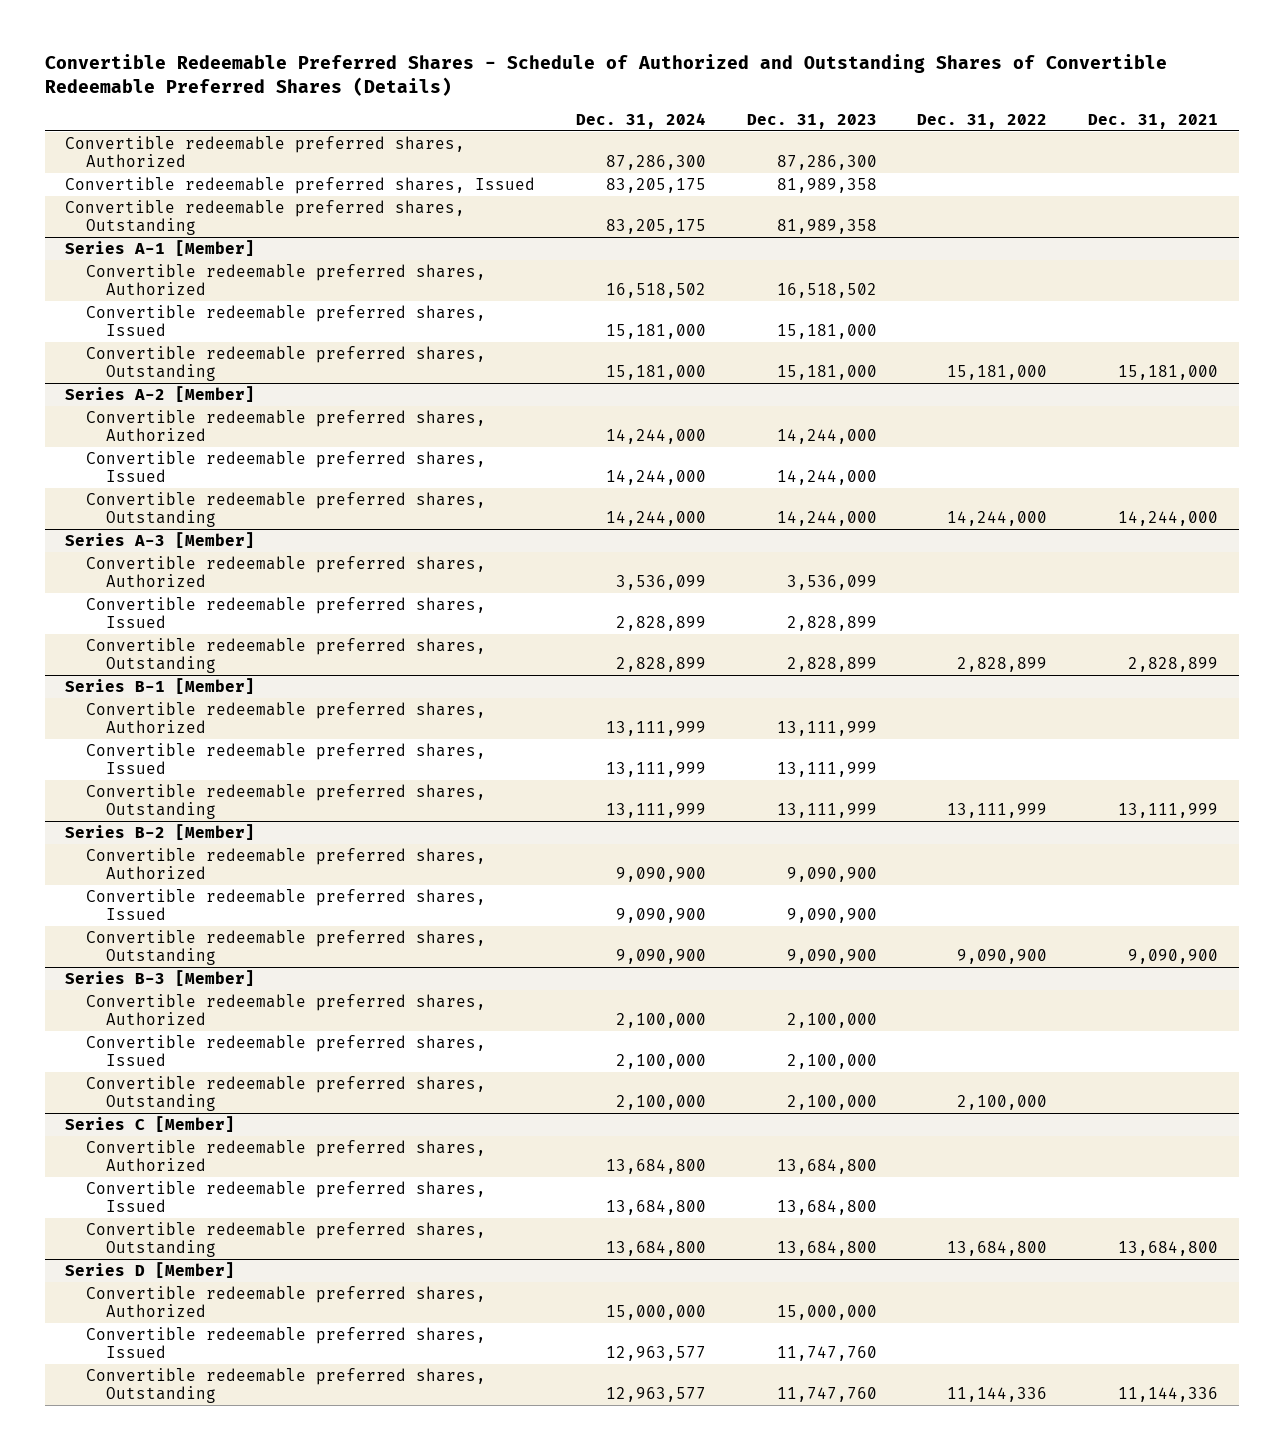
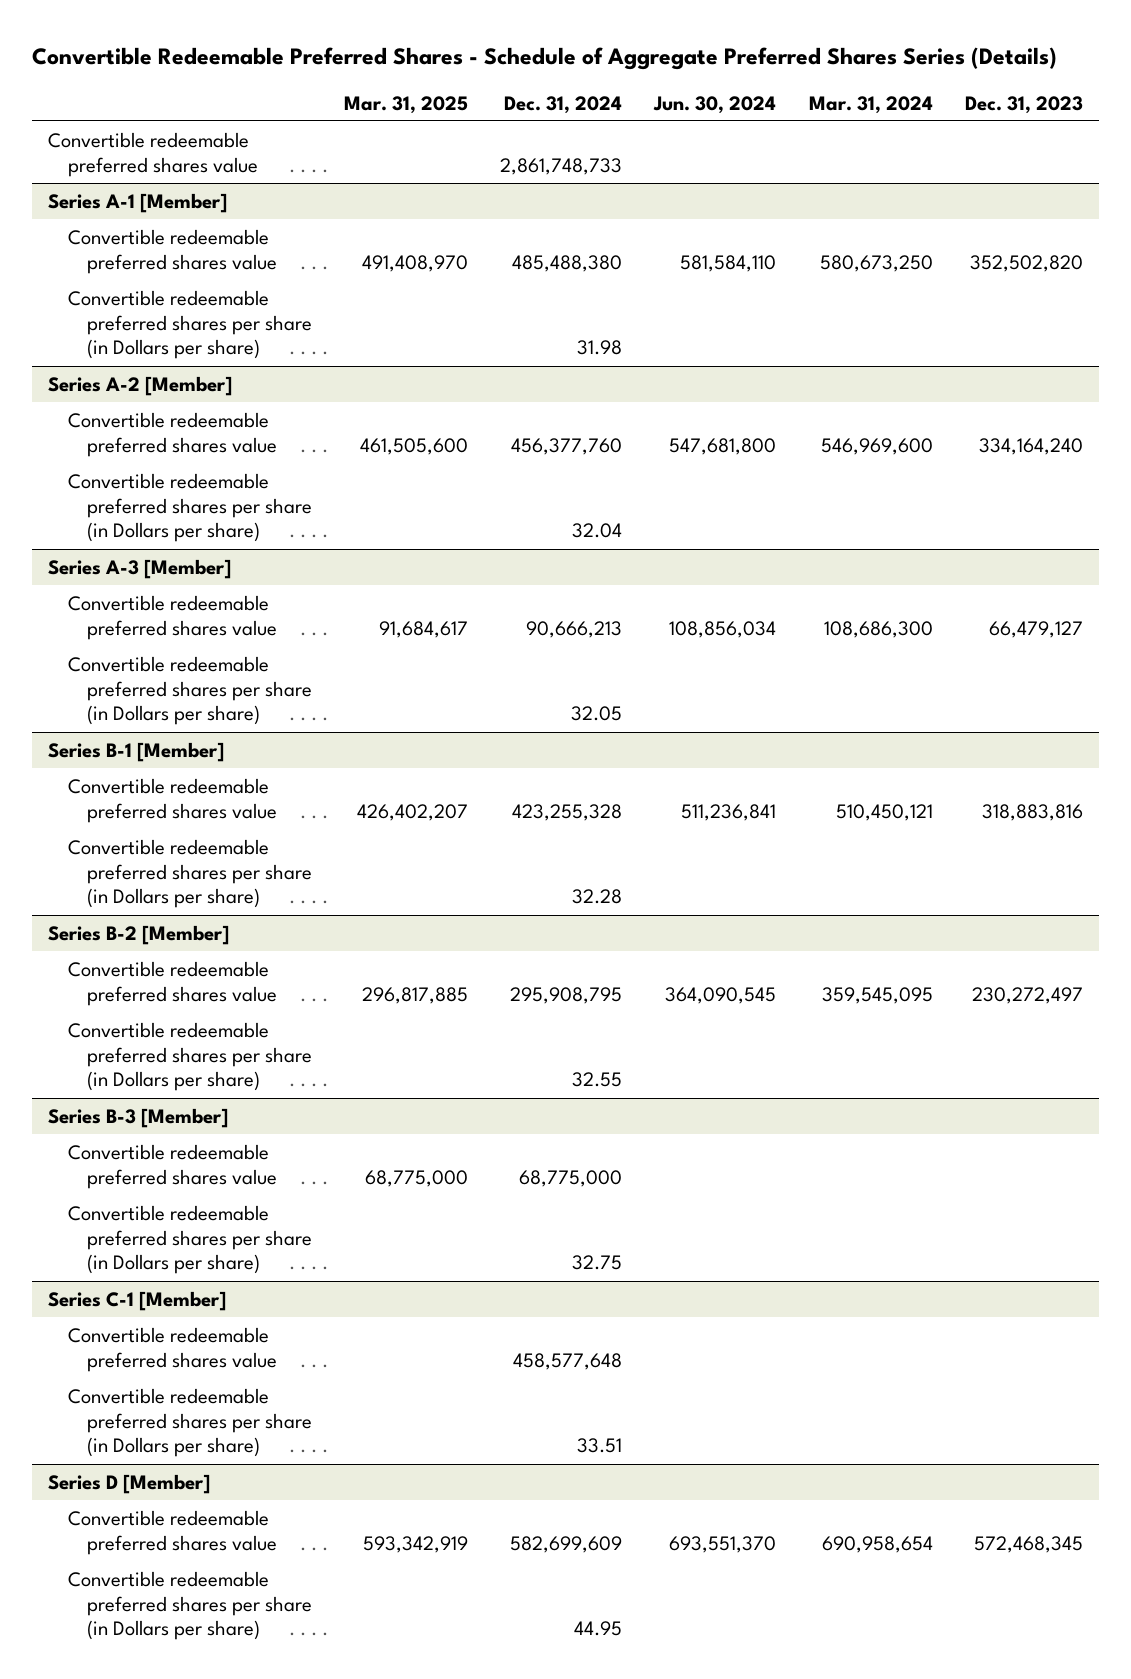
- Convertible Redeemable Preferred Shares - Schedule of Authorized and Outstanding Shares of Convertible Redeemable Preferred Shares (Details)
+ Convertible Redeemable Preferred Shares - Schedule of Aggregate Preferred Shares Series (Details)
- | Dec. 31, 2024 | Dec. 31, 2023 | Dec. 31, 2022 | Dec. 31, 2021
+ | Mar. 31, 2025 | Dec. 31, 2024 | Jun. 30, 2024 | Mar. 31, 2024 | Dec. 31, 2023
- Convertible redeemable preferred shares, Authorized | 87,286,300 | 87,286,300 | |
- Convertible redeemable preferred shares, Issued | 83,205,175 | 81,989,358 | |
- Convertible redeemable preferred shares, Outstanding | 83,205,175 | 81,989,358 | |
+ Convertible redeemable preferred shares value | | 2,861,748,733 | | |
@ Series A-1 [Member]
- Convertible redeemable preferred shares, Authorized | 16,518,502 | 16,518,502 | |
- Convertible redeemable preferred shares, Issued | 15,181,000 | 15,181,000 | |
- Convertible redeemable preferred shares, Outstanding | 15,181,000 | 15,181,000 | 15,181,000 | 15,181,000
+ Convertible redeemable preferred shares value | 491,408,970 | 485,488,380 | 581,584,110 | 580,673,250 | 352,502,820
+ Convertible redeemable preferred shares per share (in Dollars per share) | | 31.98 | | |
@ Series A-2 [Member]
- Convertible redeemable preferred shares, Authorized | 14,244,000 | 14,244,000 | |
- Convertible redeemable preferred shares, Issued | 14,244,000 | 14,244,000 | |
- Convertible redeemable preferred shares, Outstanding | 14,244,000 | 14,244,000 | 14,244,000 | 14,244,000
+ Convertible redeemable preferred shares value | 461,505,600 | 456,377,760 | 547,681,800 | 546,969,600 | 334,164,240
+ Convertible redeemable preferred shares per share (in Dollars per share) | | 32.04 | | |
@ Series A-3 [Member]
- Convertible redeemable preferred shares, Authorized | 3,536,099 | 3,536,099 | |
- Convertible redeemable preferred shares, Issued | 2,828,899 | 2,828,899 | |
- Convertible redeemable preferred shares, Outstanding | 2,828,899 | 2,828,899 | 2,828,899 | 2,828,899
+ Convertible redeemable preferred shares value | 91,684,617 | 90,666,213 | 108,856,034 | 108,686,300 | 66,479,127
+ Convertible redeemable preferred shares per share (in Dollars per share) | | 32.05 | | |
@ Series B-1 [Member]
- Convertible redeemable preferred shares, Authorized | 13,111,999 | 13,111,999 | |
- Convertible redeemable preferred shares, Issued | 13,111,999 | 13,111,999 | |
- Convertible redeemable preferred shares, Outstanding | 13,111,999 | 13,111,999 | 13,111,999 | 13,111,999
+ Convertible redeemable preferred shares value | 426,402,207 | 423,255,328 | 511,236,841 | 510,450,121 | 318,883,816
+ Convertible redeemable preferred shares per share (in Dollars per share) | | 32.28 | | |
@ Series B-2 [Member]
- Convertible redeemable preferred shares, Authorized | 9,090,900 | 9,090,900 | |
- Convertible redeemable preferred shares, Issued | 9,090,900 | 9,090,900 | |
- Convertible redeemable preferred shares, Outstanding | 9,090,900 | 9,090,900 | 9,090,900 | 9,090,900
+ Convertible redeemable preferred shares value | 296,817,885 | 295,908,795 | 364,090,545 | 359,545,095 | 230,272,497
+ Convertible redeemable preferred shares per share (in Dollars per share) | | 32.55 | | |
@ Series B-3 [Member]
- Convertible redeemable preferred shares, Authorized | 2,100,000 | 2,100,000 | |
- Convertible redeemable preferred shares, Issued | 2,100,000 | 2,100,000 | |
- Convertible redeemable preferred shares, Outstanding | 2,100,000 | 2,100,000 | 2,100,000 |
- Series C [Member]
- Convertible redeemable preferred shares, Authorized | 13,684,800 | 13,684,800 | |
- Convertible redeemable preferred shares, Issued | 13,684,800 | 13,684,800 | |
- Convertible redeemable preferred shares, Outstanding | 13,684,800 | 13,684,800 | 13,684,800 | 13,684,800
@ Series B-3 [Member]
+ Convertible redeemable preferred shares value | 68,775,000 | 68,775,000 | | |
+ Convertible redeemable preferred shares per share (in Dollars per share) | | 32.75 | | |
+ Series C-1 [Member]
+ Convertible redeemable preferred shares value | | 458,577,648 | | |
+ Convertible redeemable preferred shares per share (in Dollars per share) | | 33.51 | | |
@ Series D [Member]
- Convertible redeemable preferred shares, Authorized | 15,000,000 | 15,000,000 | |
- Convertible redeemable preferred shares, Issued | 12,963,577 | 11,747,760 | |
- Convertible redeemable preferred shares, Outstanding | 12,963,577 | 11,747,760 | 11,144,336 | 11,144,336
+ Convertible redeemable preferred shares value | 593,342,919 | 582,699,609 | 693,551,370 | 690,958,654 | 572,468,345
+ Convertible redeemable preferred shares per share (in Dollars per share) | | 44.95 | | |

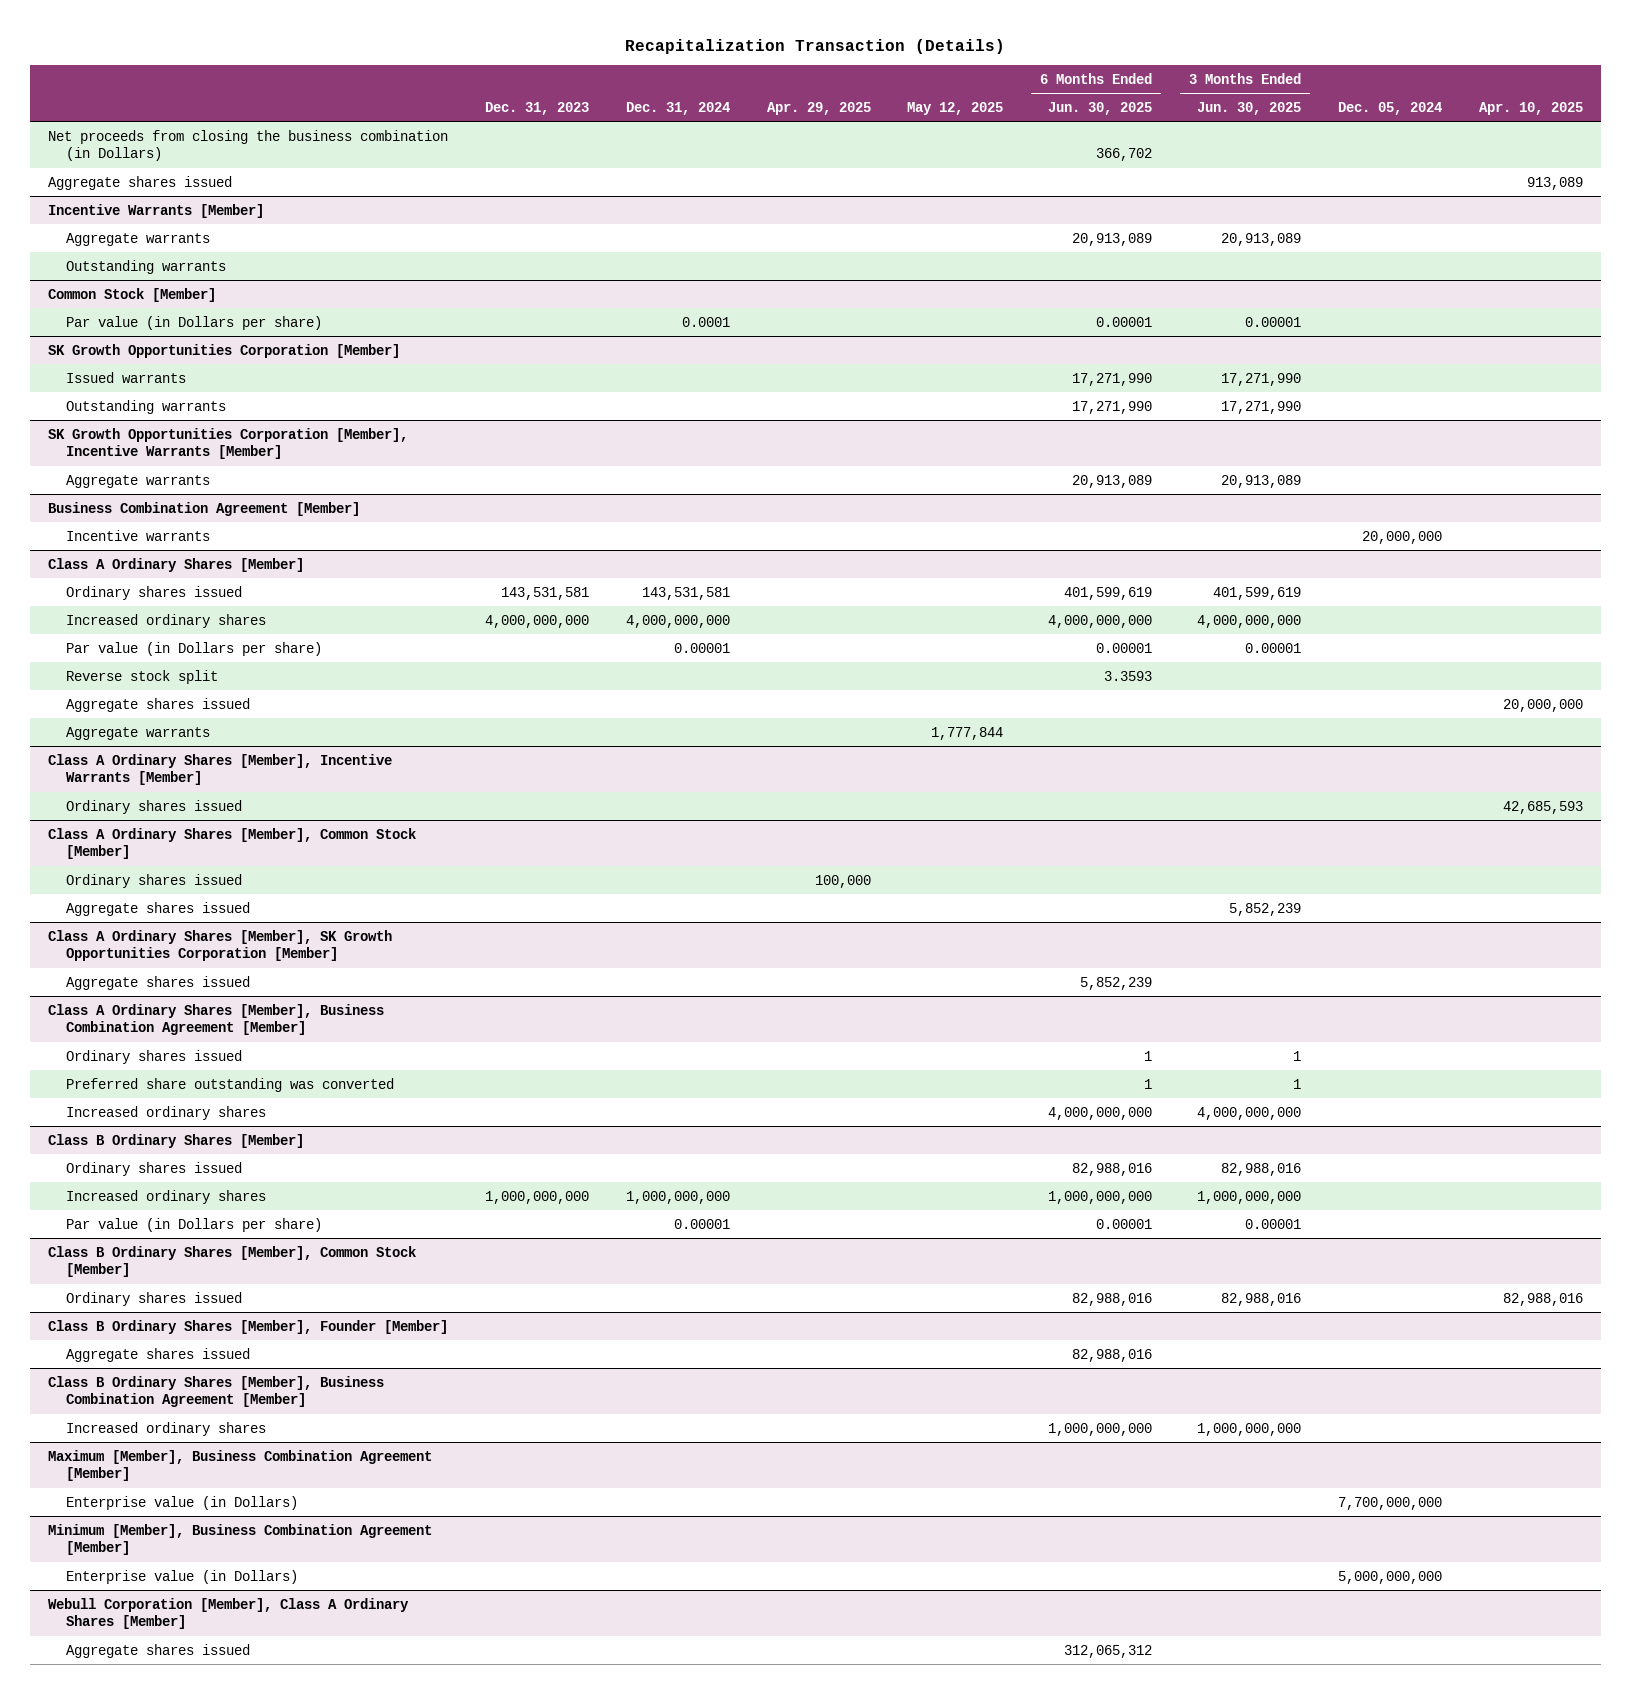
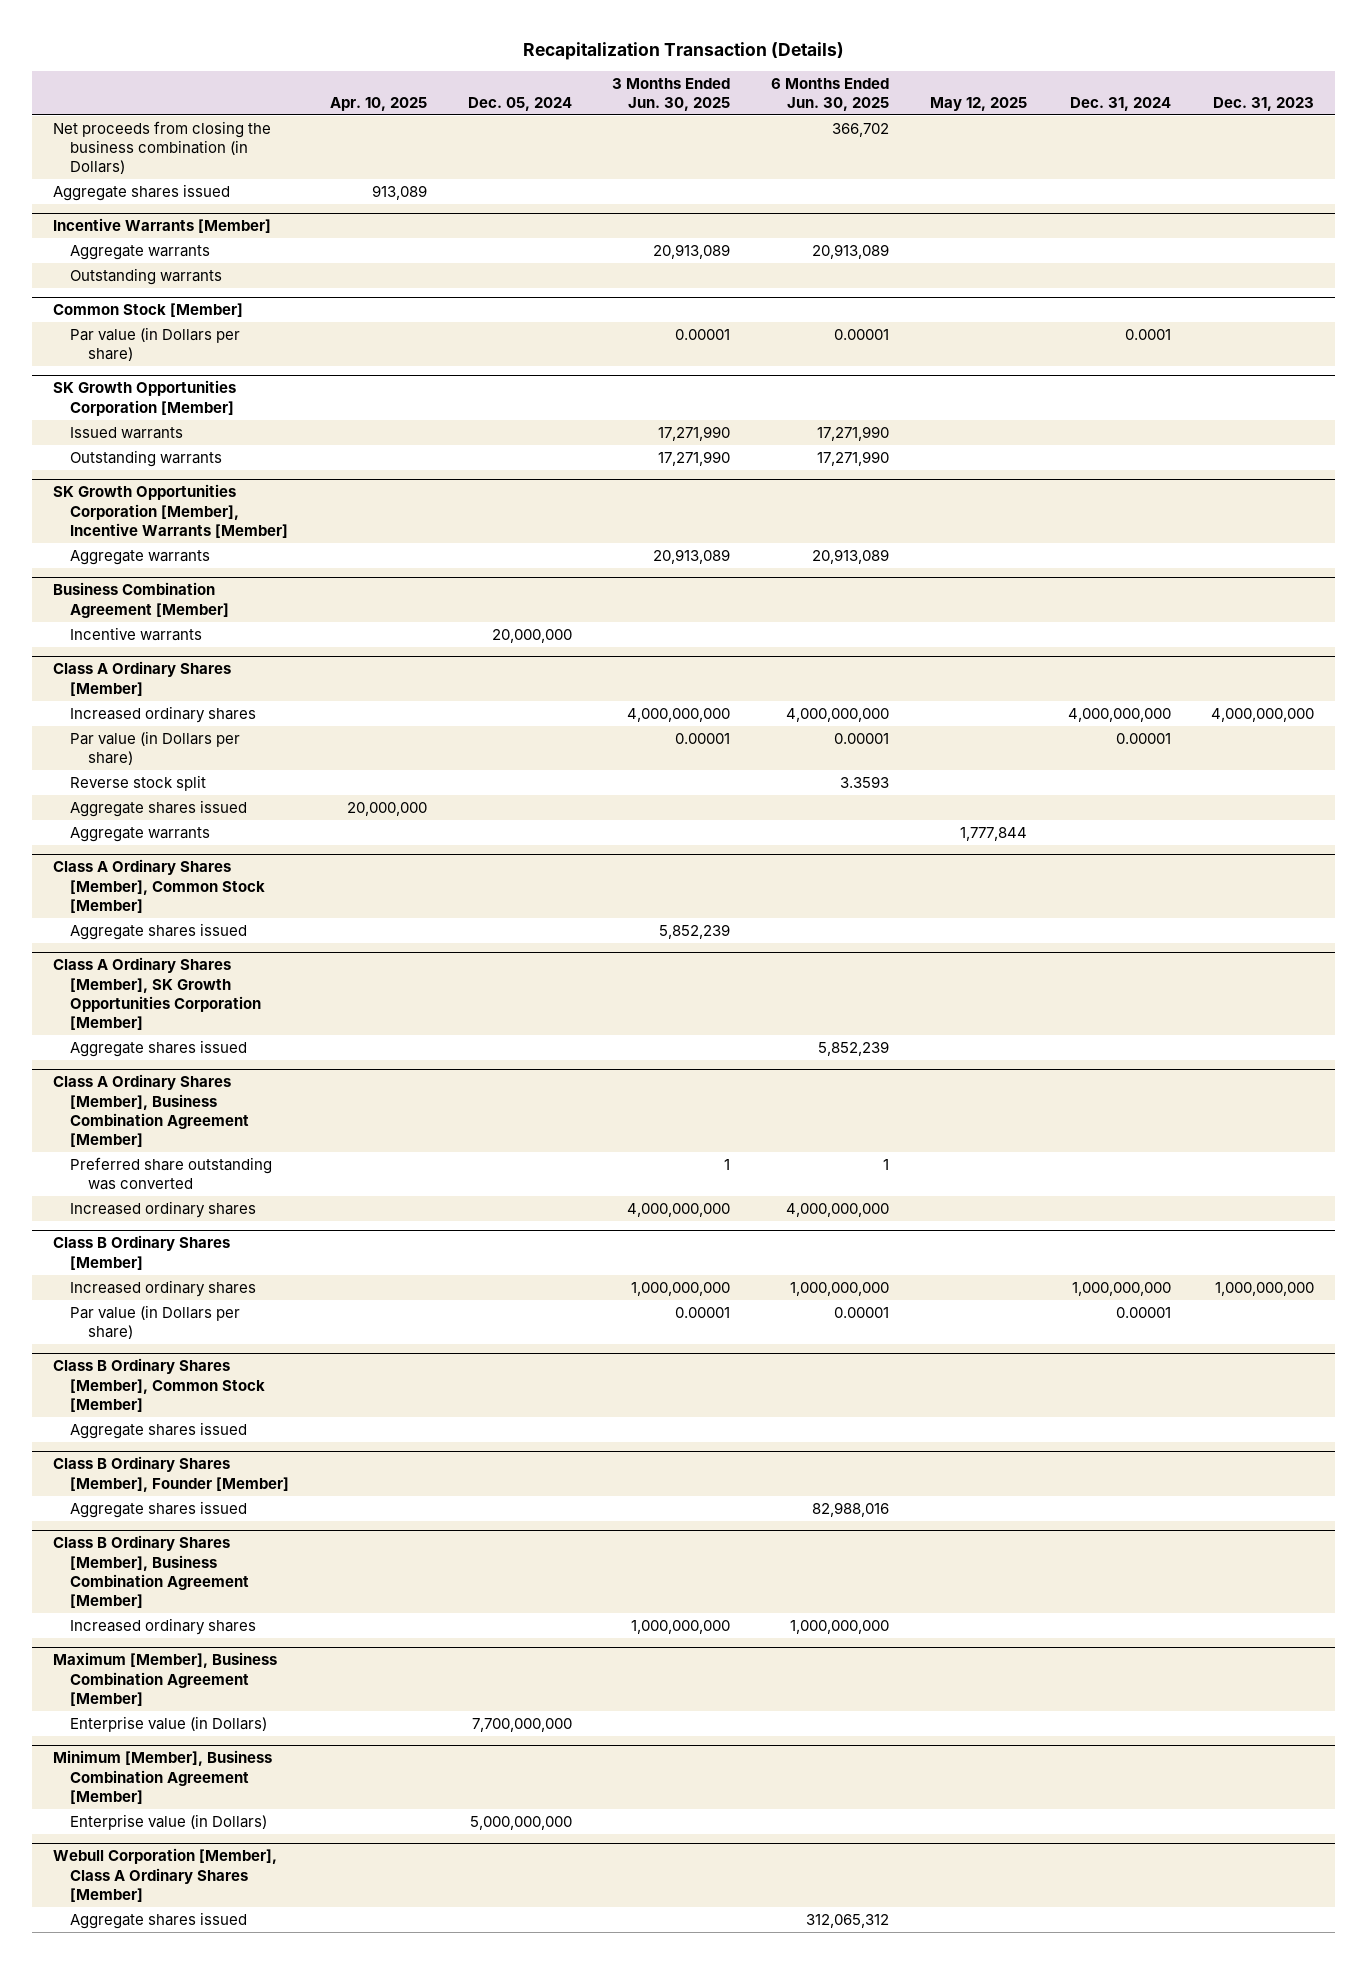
- | Dec. 31, 2023 | Dec. 31, 2024 | Apr. 29, 2025 | May 12, 2025 | 6 Months Ended Jun. 30, 2025 | 3 Months Ended Jun. 30, 2025 | Dec. 05, 2024 | Apr. 10, 2025
+ | Apr. 10, 2025 | Dec. 05, 2024 | 3 Months Ended Jun. 30, 2025 | 6 Months Ended Jun. 30, 2025 | May 12, 2025 | Dec. 31, 2024 | Dec. 31, 2023
@ Class A Ordinary Shares [Member]
- Ordinary shares issued | 143,531,581 | 143,531,581 | | | 401,599,619 | 401,599,619 | |
- Class A Ordinary Shares [Member], Incentive Warrants [Member]
- Ordinary shares issued | | | | | | | | 42,685,593
@ Class A Ordinary Shares [Member], Common Stock [Member]
- Ordinary shares issued | | | 100,000 | | | | |
@ Class A Ordinary Shares [Member], Business Combination Agreement [Member]
- Ordinary shares issued | | | | | 1 | 1 | |
@ Class B Ordinary Shares [Member]
- Ordinary shares issued | | | | | 82,988,016 | 82,988,016 | |
@ Class B Ordinary Shares [Member], Common Stock [Member]
- Ordinary shares issued | | | | | 82,988,016 | 82,988,016 | | 82,988,016
+ Aggregate shares issued

